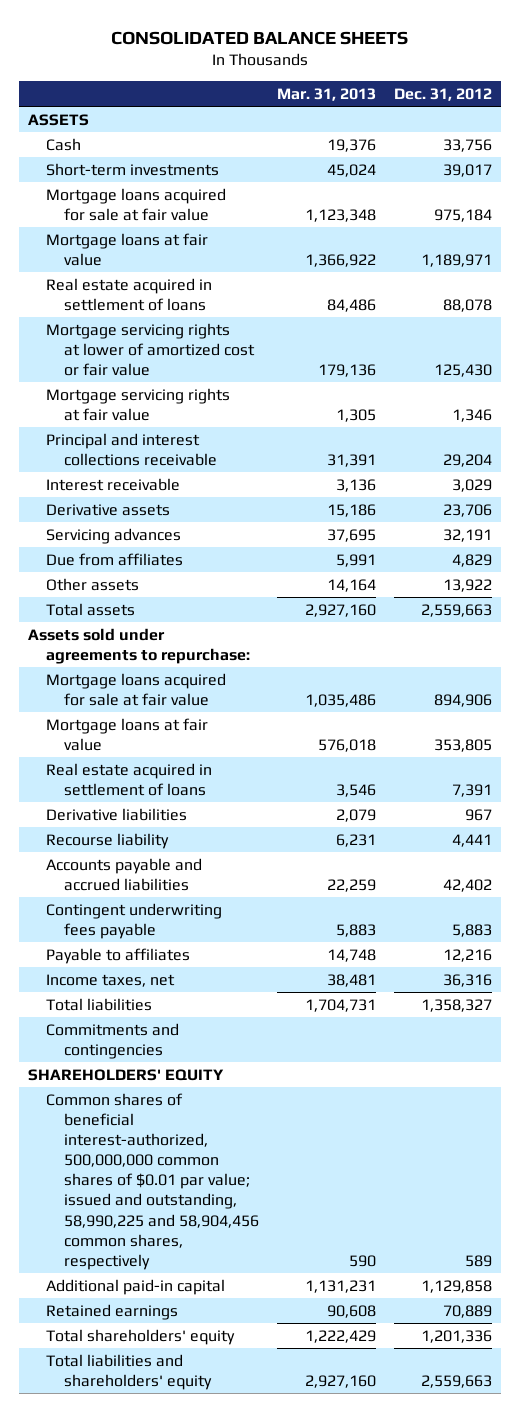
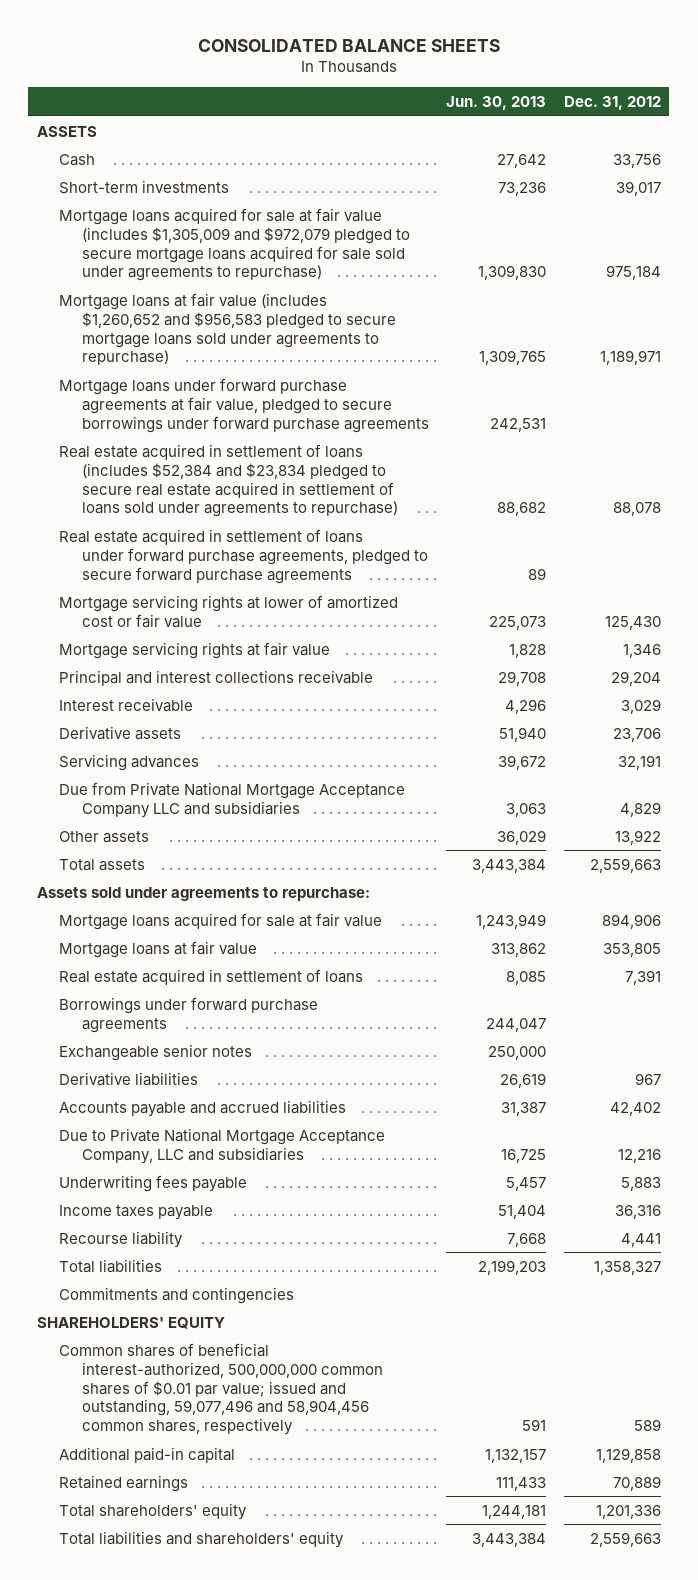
- | Mar. 31, 2013 | Dec. 31, 2012
+ | Jun. 30, 2013 | Dec. 31, 2012
- Mortgage loans acquired for sale at fair value | 1,123,348 | 975,184
- Mortgage loans at fair value | 1,366,922 | 1,189,971
- Real estate acquired in settlement of loans | 84,486 | 88,078
+ Mortgage loans acquired for sale at fair value (includes $1,305,009 and $972,079 pledged to secure mortgage loans acquired for sale sold under agreements to repurchase) | 1,309,830 | 975,184
+ Mortgage loans at fair value (includes $1,260,652 and $956,583 pledged to secure mortgage loans sold under agreements to repurchase) | 1,309,765 | 1,189,971
+ Mortgage loans under forward purchase agreements at fair value, pledged to secure borrowings under forward purchase agreements | 242,531 |
+ Real estate acquired in settlement of loans (includes $52,384 and $23,834 pledged to secure real estate acquired in settlement of loans sold under agreements to repurchase) | 88,682 | 88,078
+ Real estate acquired in settlement of loans under forward purchase agreements, pledged to secure forward purchase agreements | 89 |
- Due from affiliates | 5,991 | 4,829
+ Due from Private National Mortgage Acceptance Company LLC and subsidiaries | 3,063 | 4,829
+ Borrowings under forward purchase agreements | 244,047 |
+ Exchangeable senior notes | 250,000 |
- Contingent underwriting fees payable | 5,883 | 5,883
- Payable to affiliates | 14,748 | 12,216
- Income taxes, net | 38,481 | 36,316
+ Due to Private National Mortgage Acceptance Company, LLC and subsidiaries | 16,725 | 12,216
+ Underwriting fees payable | 5,457 | 5,883
+ Income taxes payable | 51,404 | 36,316
moved down: Recourse liability | 7,668 | 4,441
- Common shares of beneficial interest-authorized, 500,000,000 common shares of $0.01 par value; issued and outstanding, 58,990,225 and 58,904,456 common shares, respectively | 590 | 589
+ Common shares of beneficial interest-authorized, 500,000,000 common shares of $0.01 par value; issued and outstanding, 59,077,496 and 58,904,456 common shares, respectively | 591 | 589

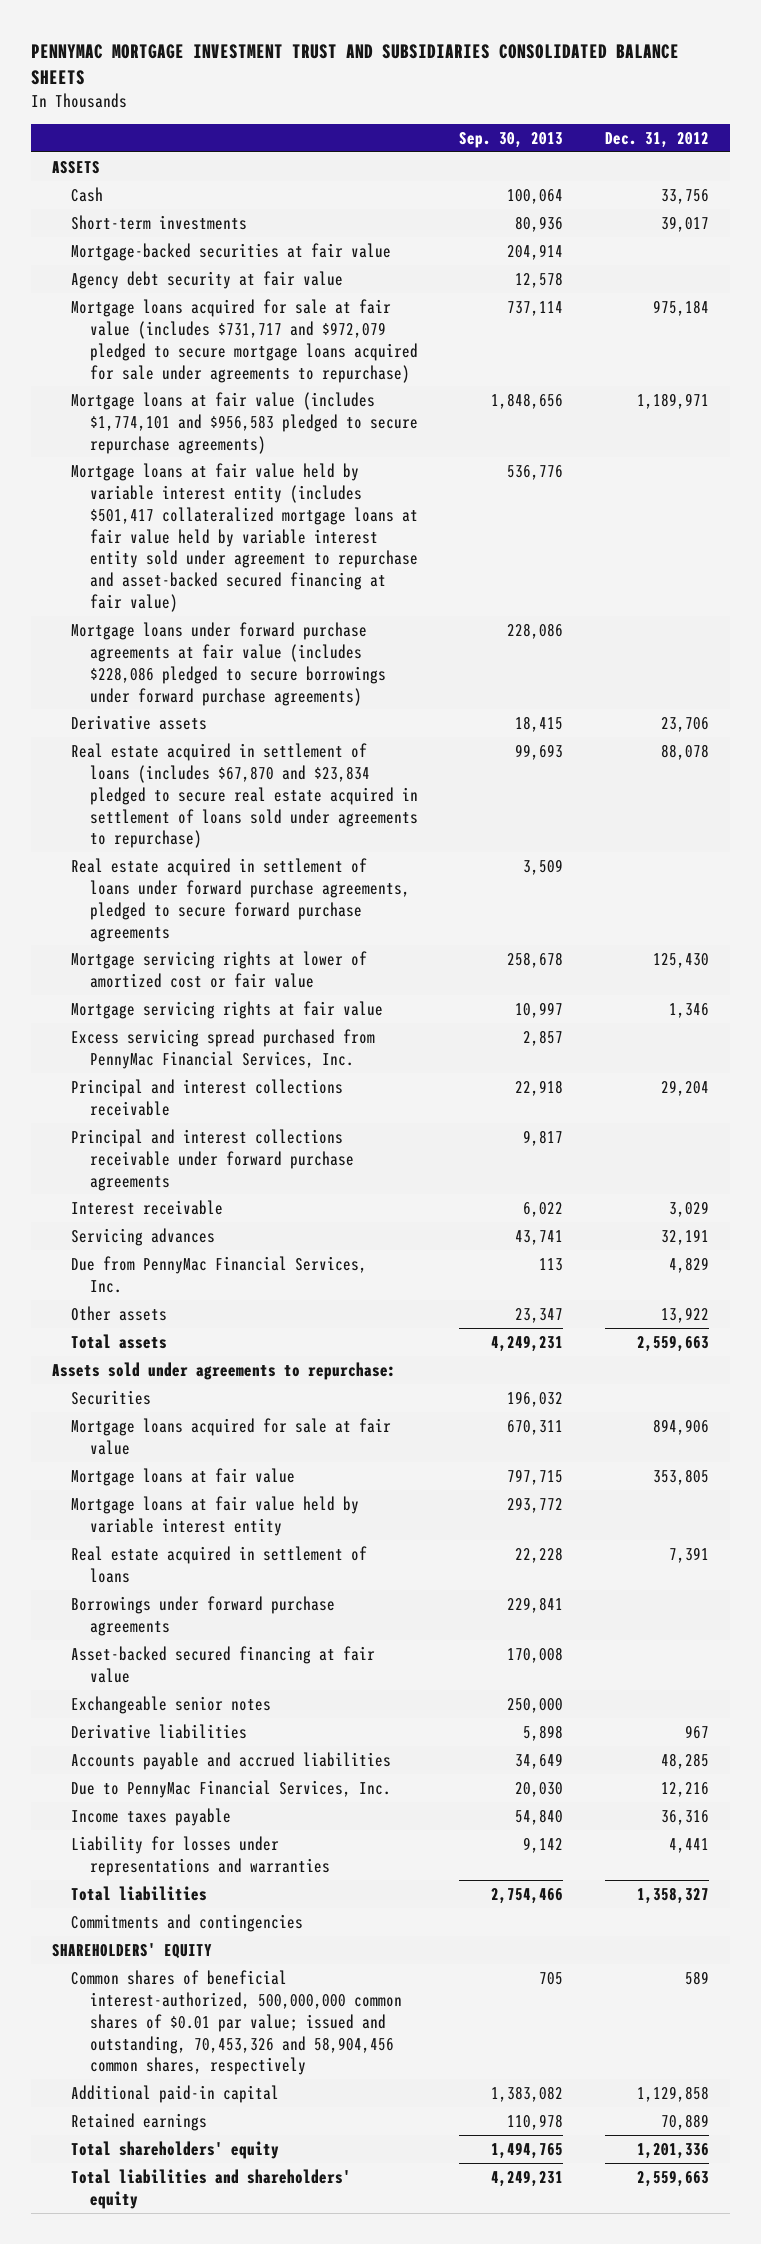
- CONSOLIDATED BALANCE SHEETS
+ PENNYMAC MORTGAGE INVESTMENT TRUST AND SUBSIDIARIES CONSOLIDATED BALANCE SHEETS
- | Jun. 30, 2013 | Dec. 31, 2012
+ | Sep. 30, 2013 | Dec. 31, 2012
- Mortgage loans acquired for sale at fair value (includes $1,305,009 and $972,079 pledged to secure mortgage loans acquired for sale sold under agreements to repurchase) | 1,309,830 | 975,184
- Mortgage loans at fair value (includes $1,260,652 and $956,583 pledged to secure mortgage loans sold under agreements to repurchase) | 1,309,765 | 1,189,971
- Mortgage loans under forward purchase agreements at fair value, pledged to secure borrowings under forward purchase agreements | 242,531 |
- Real estate acquired in settlement of loans (includes $52,384 and $23,834 pledged to secure real estate acquired in settlement of loans sold under agreements to repurchase) | 88,682 | 88,078
+ Mortgage-backed securities at fair value | 204,914 |
+ Agency debt security at fair value | 12,578 |
+ Mortgage loans acquired for sale at fair value (includes $731,717 and $972,079 pledged to secure mortgage loans acquired for sale under agreements to repurchase) | 737,114 | 975,184
+ Mortgage loans at fair value (includes $1,774,101 and $956,583 pledged to secure repurchase agreements) | 1,848,656 | 1,189,971
+ Mortgage loans at fair value held by variable interest entity (includes $501,417 collateralized mortgage loans at fair value held by variable interest entity sold under agreement to repurchase and asset-backed secured financing at fair value) | 536,776 |
+ Mortgage loans under forward purchase agreements at fair value (includes $228,086 pledged to secure borrowings under forward purchase agreements) | 228,086 |
moved up: Derivative assets | 18,415 | 23,706
+ Real estate acquired in settlement of loans (includes $67,870 and $23,834 pledged to secure real estate acquired in settlement of loans sold under agreements to repurchase) | 99,693 | 88,078
+ Excess servicing spread purchased from PennyMac Financial Services, Inc. | 2,857 |
+ Principal and interest collections receivable under forward purchase agreements | 9,817 |
- Due from Private National Mortgage Acceptance Company LLC and subsidiaries | 3,063 | 4,829
+ Due from PennyMac Financial Services, Inc. | 113 | 4,829
+ Securities | 196,032 |
+ Mortgage loans at fair value held by variable interest entity | 293,772 |
+ Asset-backed secured financing at fair value | 170,008 |
- Accounts payable and accrued liabilities | 31,387 | 42,402
- Due to Private National Mortgage Acceptance Company, LLC and subsidiaries | 16,725 | 12,216
- Underwriting fees payable | 5,457 | 5,883
+ Accounts payable and accrued liabilities | 34,649 | 48,285
+ Due to PennyMac Financial Services, Inc. | 20,030 | 12,216
- Recourse liability | 7,668 | 4,441
+ Liability for losses under representations and warranties | 9,142 | 4,441
- Common shares of beneficial interest-authorized, 500,000,000 common shares of $0.01 par value; issued and outstanding, 59,077,496 and 58,904,456 common shares, respectively | 591 | 589
+ Common shares of beneficial interest-authorized, 500,000,000 common shares of $0.01 par value; issued and outstanding, 70,453,326 and 58,904,456 common shares, respectively | 705 | 589

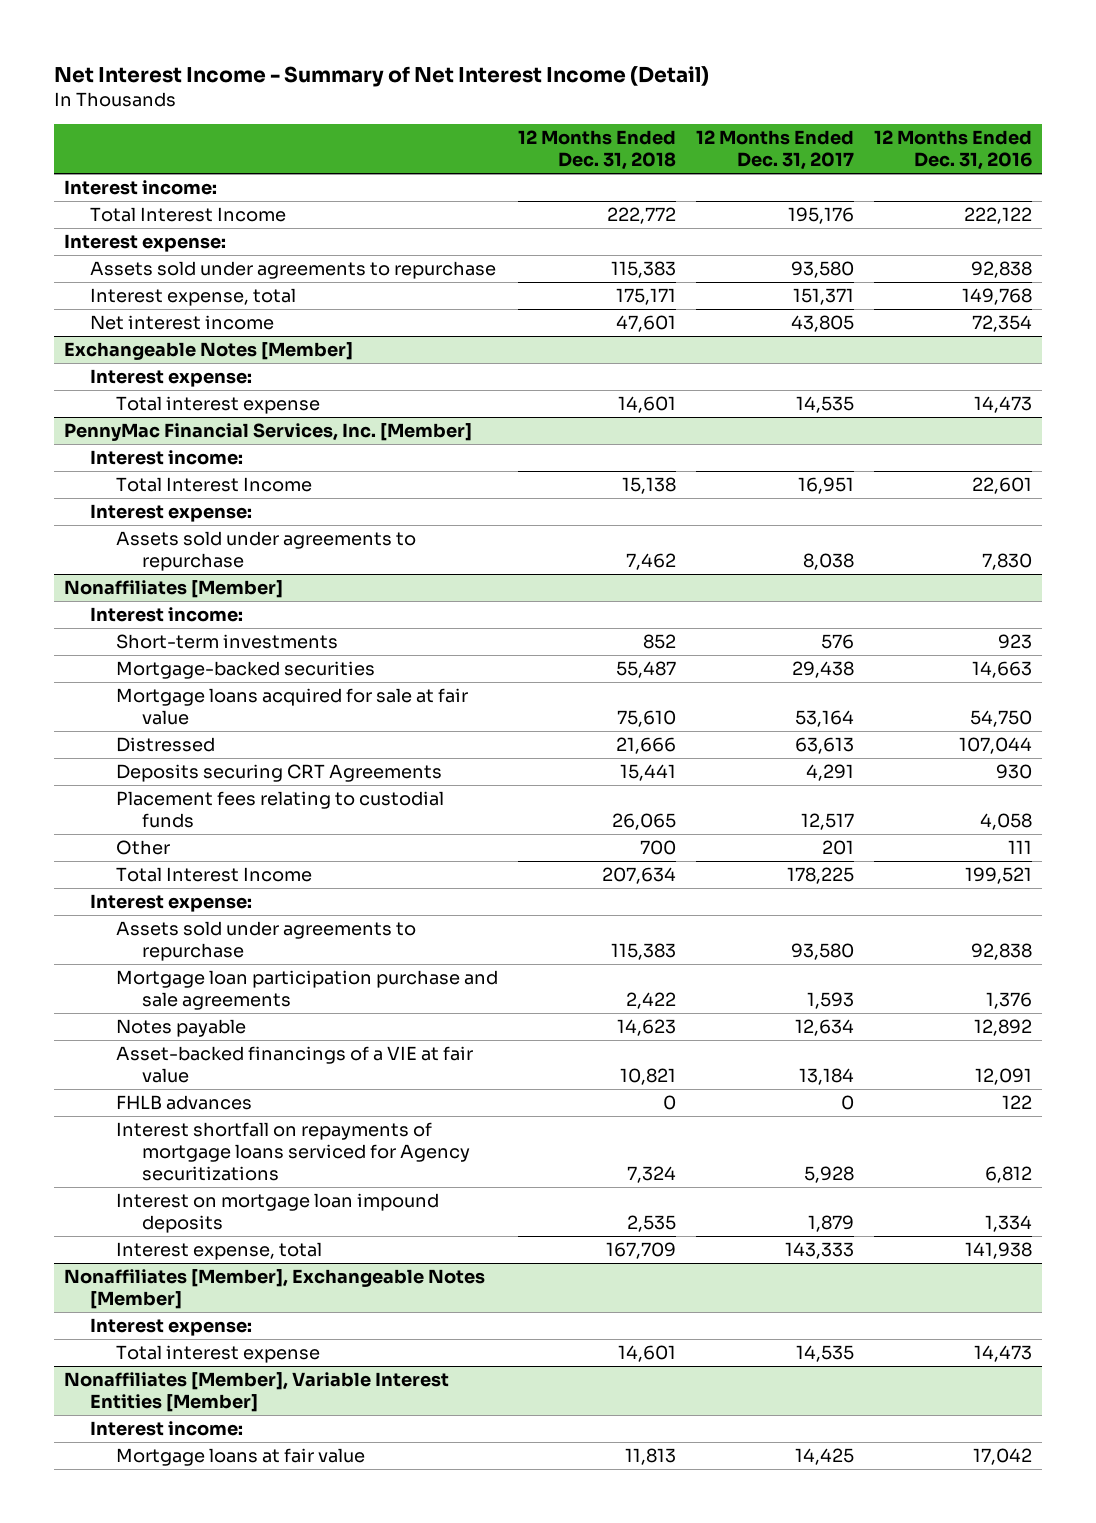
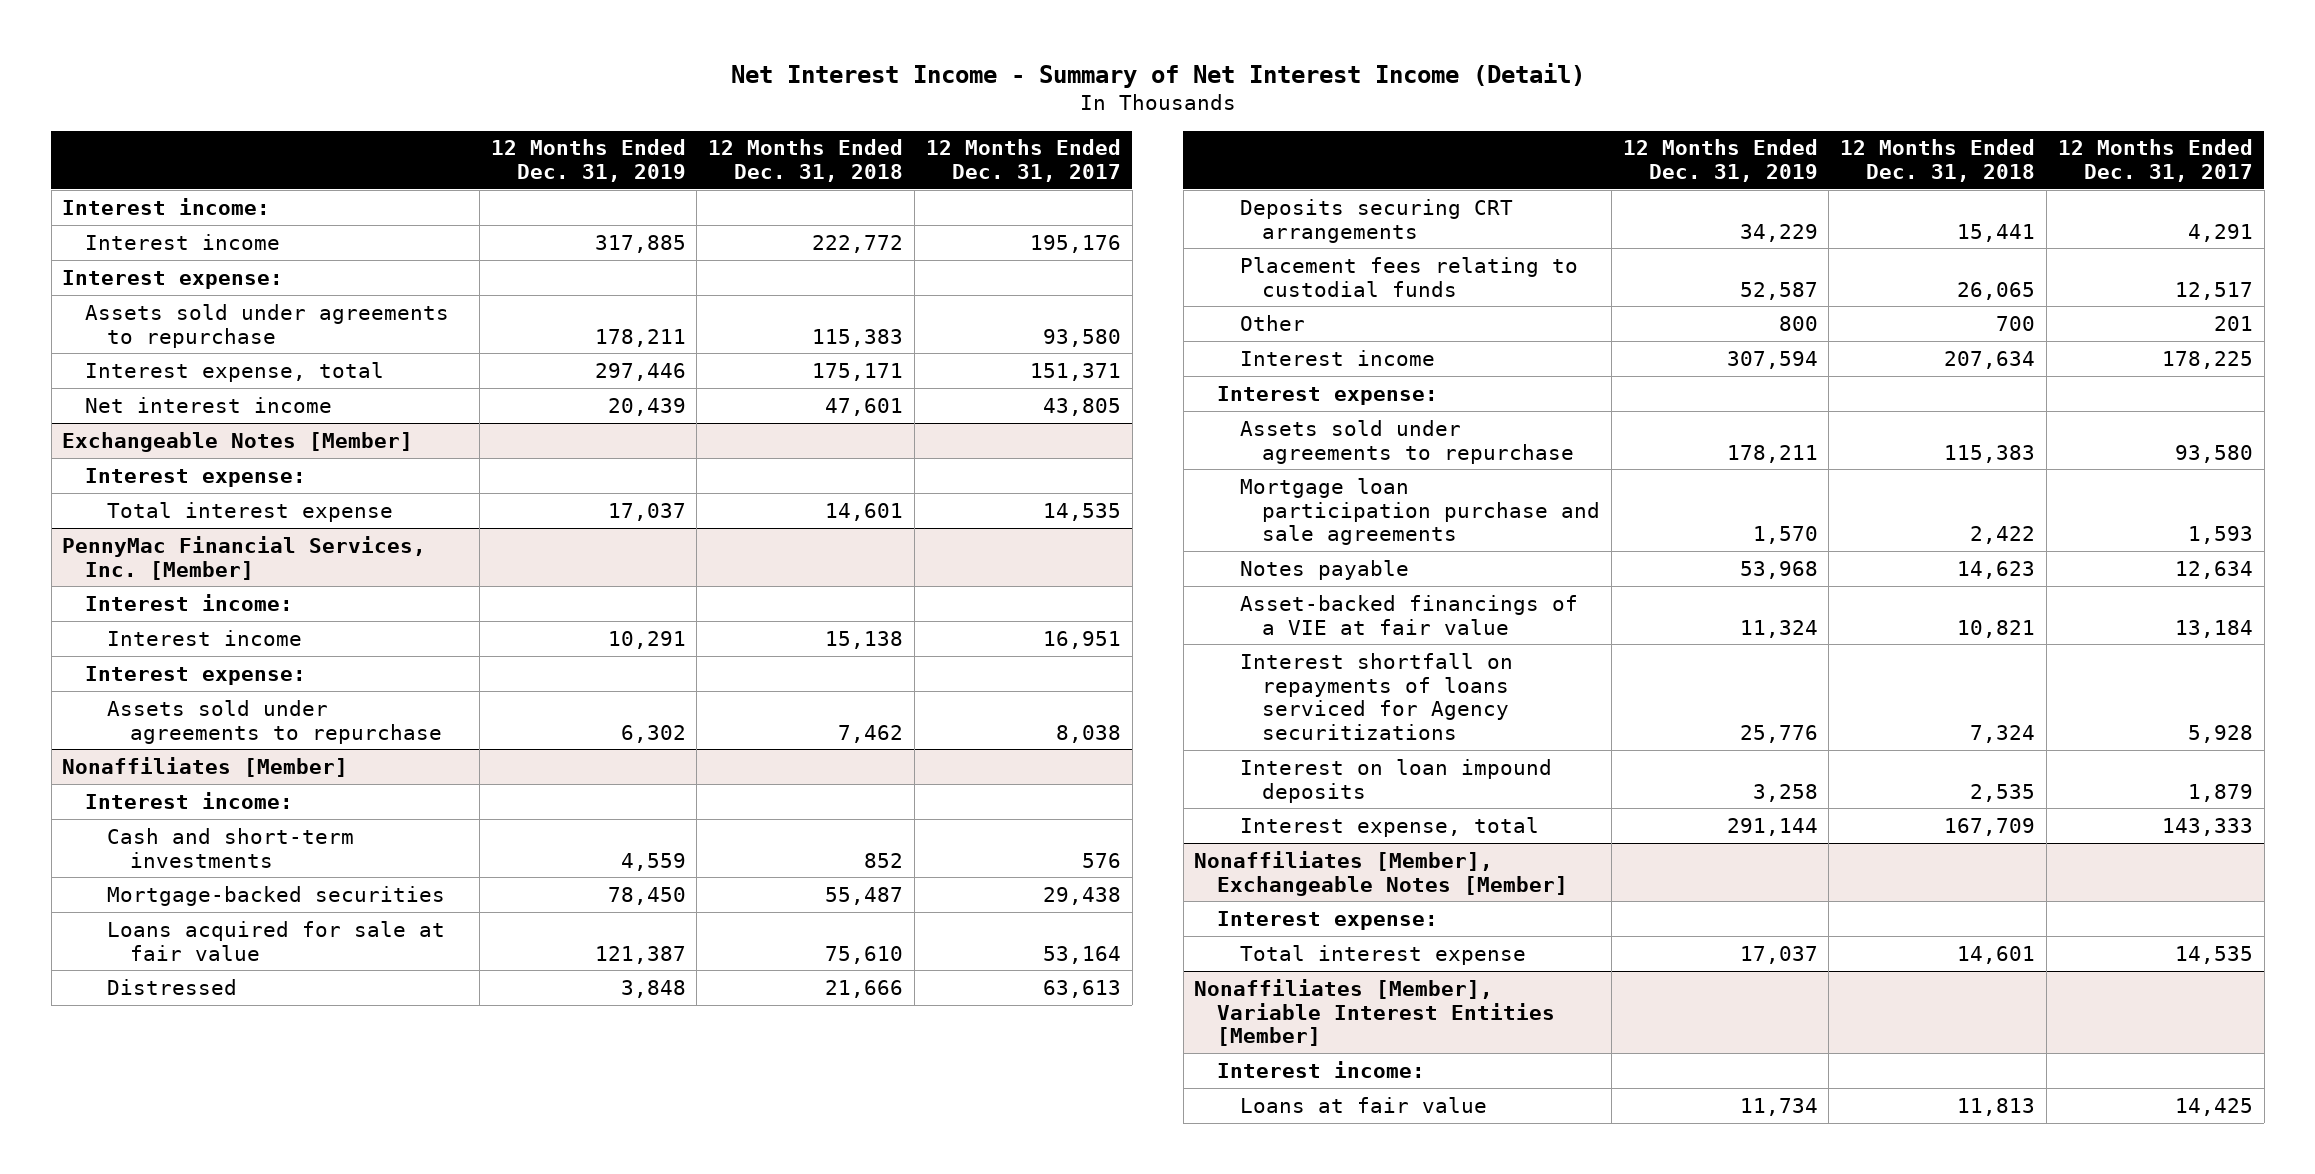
- | 12 Months Ended Dec. 31, 2018 | 12 Months Ended Dec. 31, 2017 | 12 Months Ended Dec. 31, 2016
+ | 12 Months Ended Dec. 31, 2019 | 12 Months Ended Dec. 31, 2018 | 12 Months Ended Dec. 31, 2017
- Total Interest Income | 222,772 | 195,176 | 222,122
+ Interest income | 317,885 | 222,772 | 195,176
@ PennyMac Financial Services, Inc. [Member]
- Total Interest Income | 15,138 | 16,951 | 22,601
+ Interest income | 10,291 | 15,138 | 16,951
@ Nonaffiliates [Member]
- Short-term investments | 852 | 576 | 923
+ Cash and short-term investments | 4,559 | 852 | 576
- Mortgage loans acquired for sale at fair value | 75,610 | 53,164 | 54,750
+ Loans acquired for sale at fair value | 121,387 | 75,610 | 53,164
- Deposits securing CRT Agreements | 15,441 | 4,291 | 930
+ Deposits securing CRT arrangements | 34,229 | 15,441 | 4,291
- Total Interest Income | 207,634 | 178,225 | 199,521
+ Interest income | 307,594 | 207,634 | 178,225
- FHLB advances | 0 | 0 | 122
- Interest shortfall on repayments of mortgage loans serviced for Agency securitizations | 7,324 | 5,928 | 6,812
- Interest on mortgage loan impound deposits | 2,535 | 1,879 | 1,334
+ Interest shortfall on repayments of loans serviced for Agency securitizations | 25,776 | 7,324 | 5,928
+ Interest on loan impound deposits | 3,258 | 2,535 | 1,879
@ Nonaffiliates [Member], Variable Interest Entities [Member]
- Mortgage loans at fair value | 11,813 | 14,425 | 17,042
+ Loans at fair value | 11,734 | 11,813 | 14,425

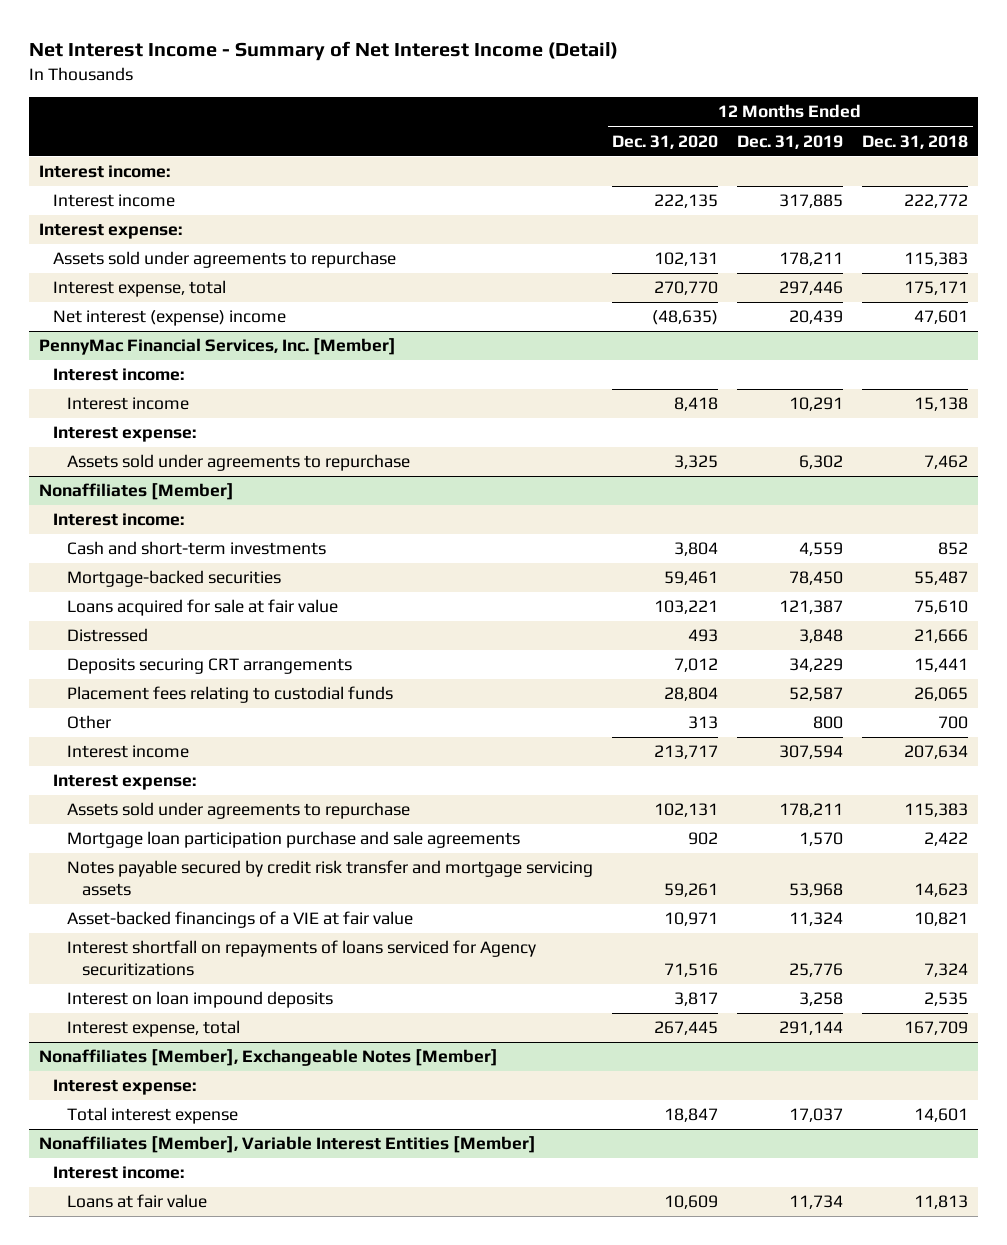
- | 12 Months Ended Dec. 31, 2019 | 12 Months Ended Dec. 31, 2018 | 12 Months Ended Dec. 31, 2017
+ | 12 Months Ended Dec. 31, 2020 | 12 Months Ended Dec. 31, 2019 | 12 Months Ended Dec. 31, 2018
- Net interest income | 20,439 | 47,601 | 43,805
- Exchangeable Notes [Member]
- Interest expense:
- Total interest expense | 17,037 | 14,601 | 14,535
+ Net interest (expense) income | (48,635) | 20,439 | 47,601
@ Nonaffiliates [Member]
- Notes payable | 53,968 | 14,623 | 12,634
+ Notes payable secured by credit risk transfer and mortgage servicing assets | 59,261 | 53,968 | 14,623

